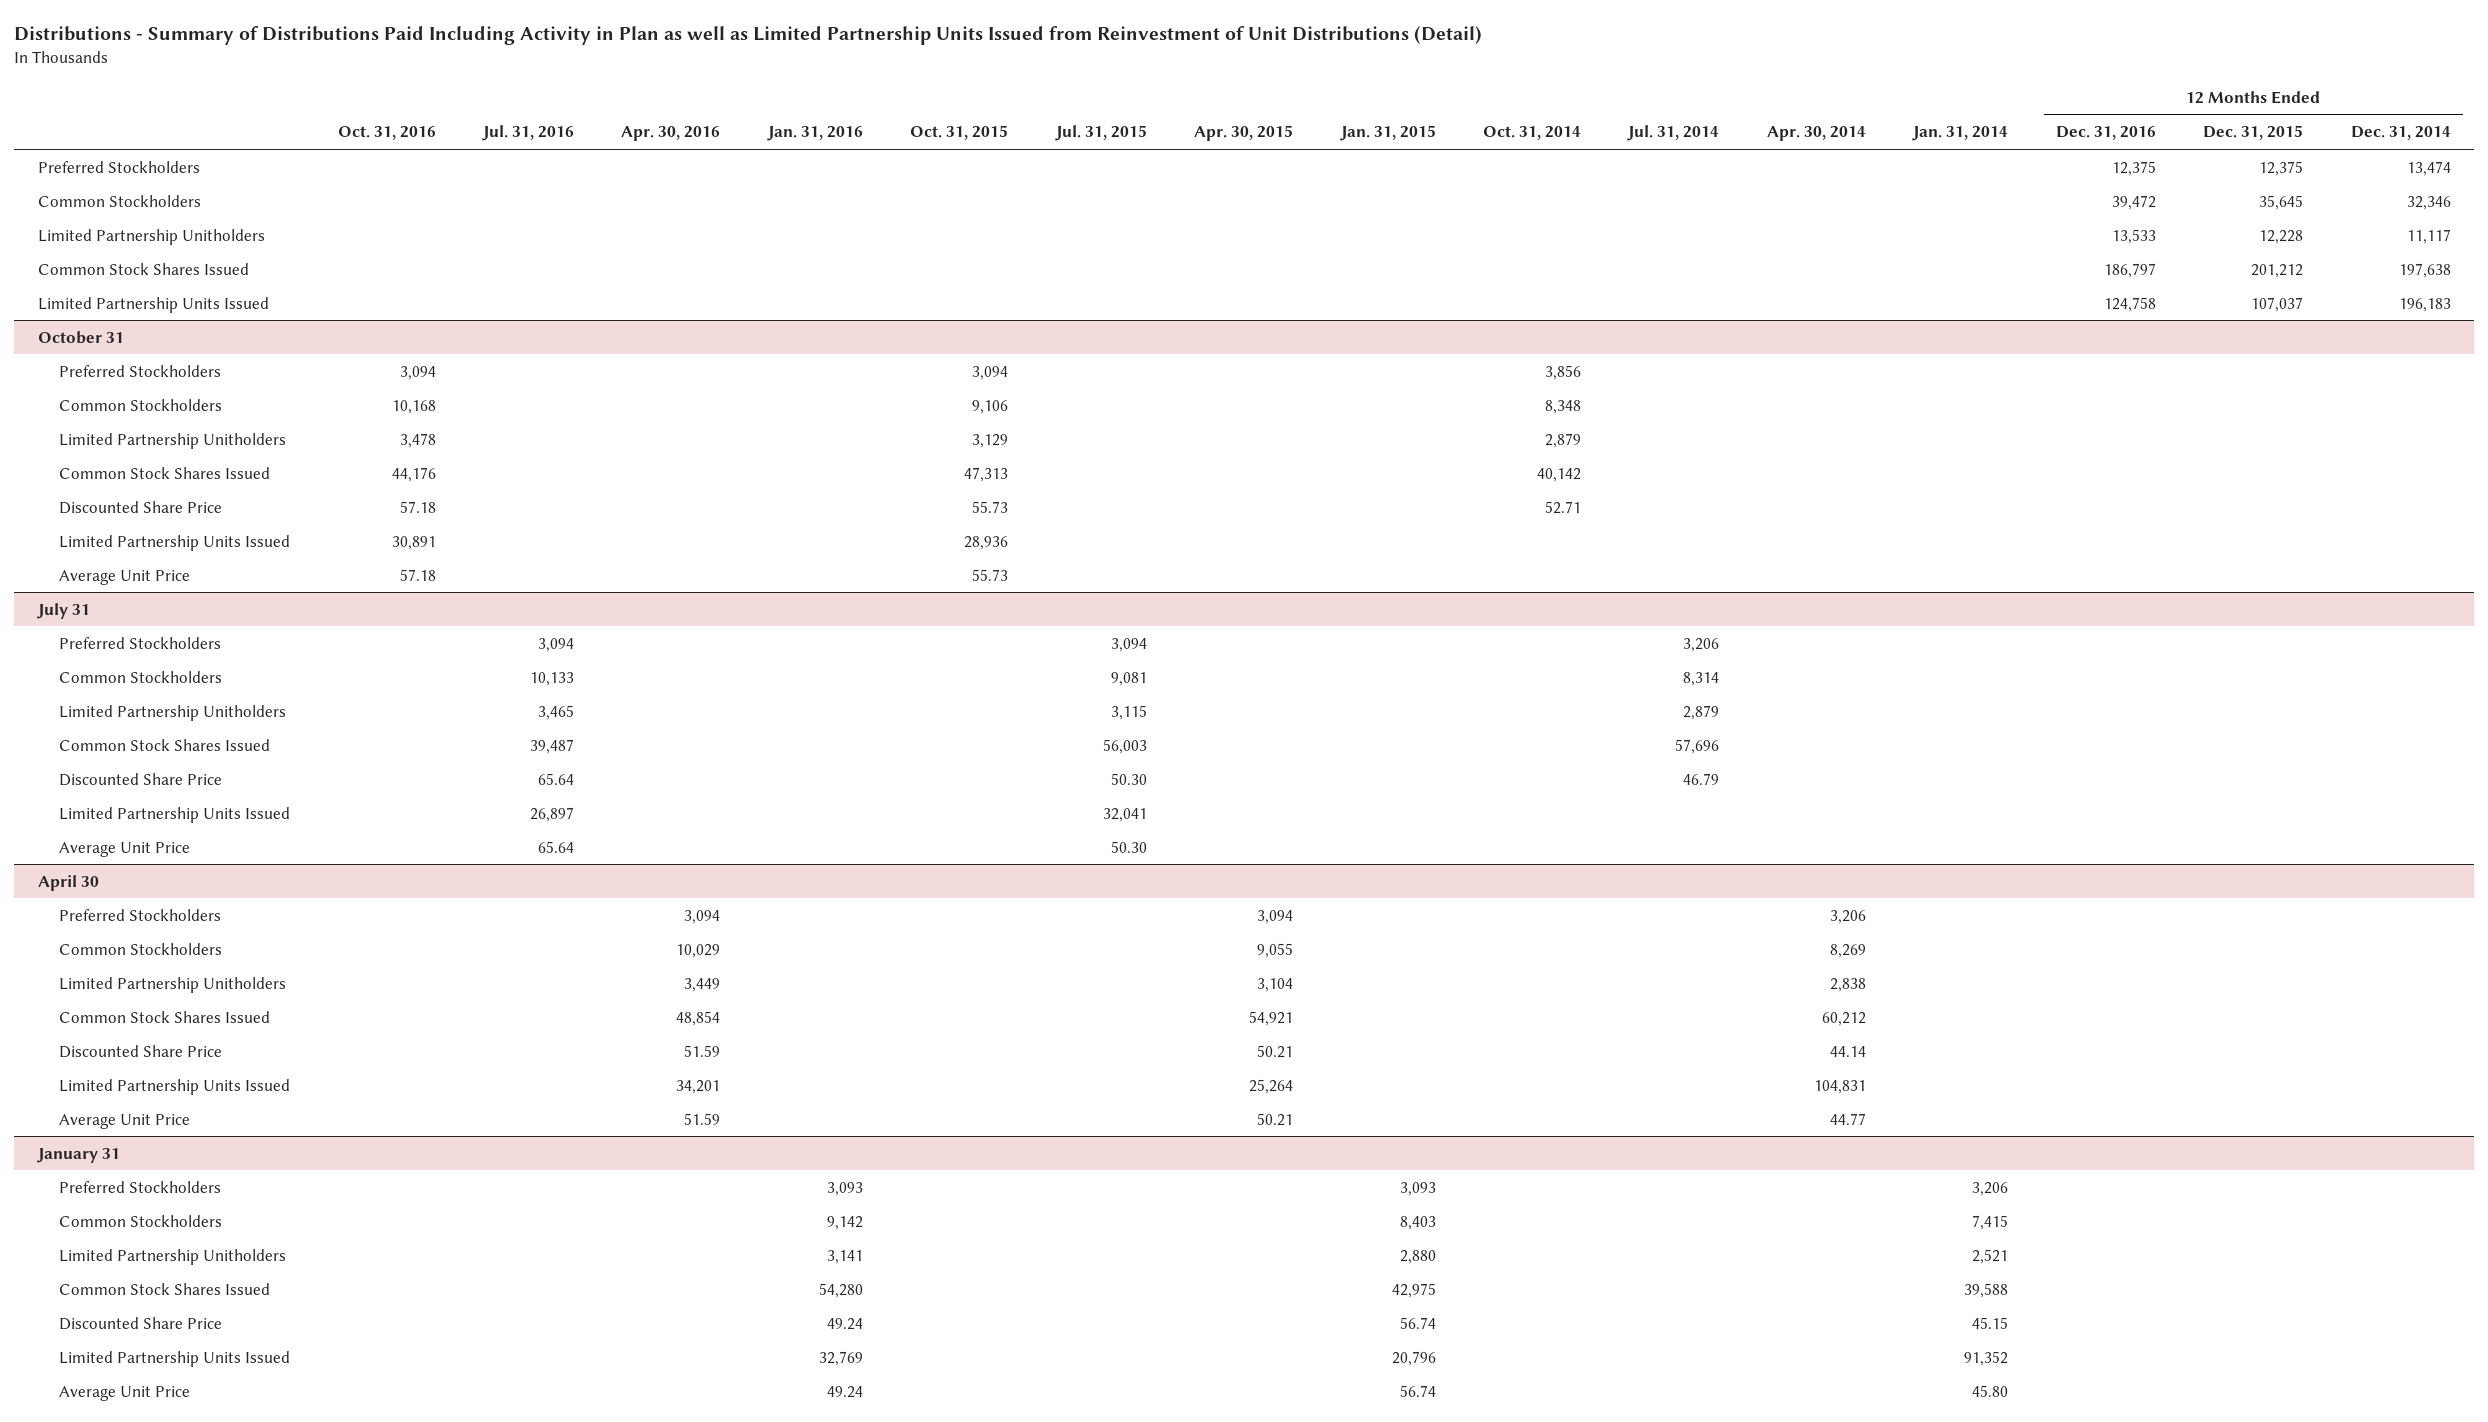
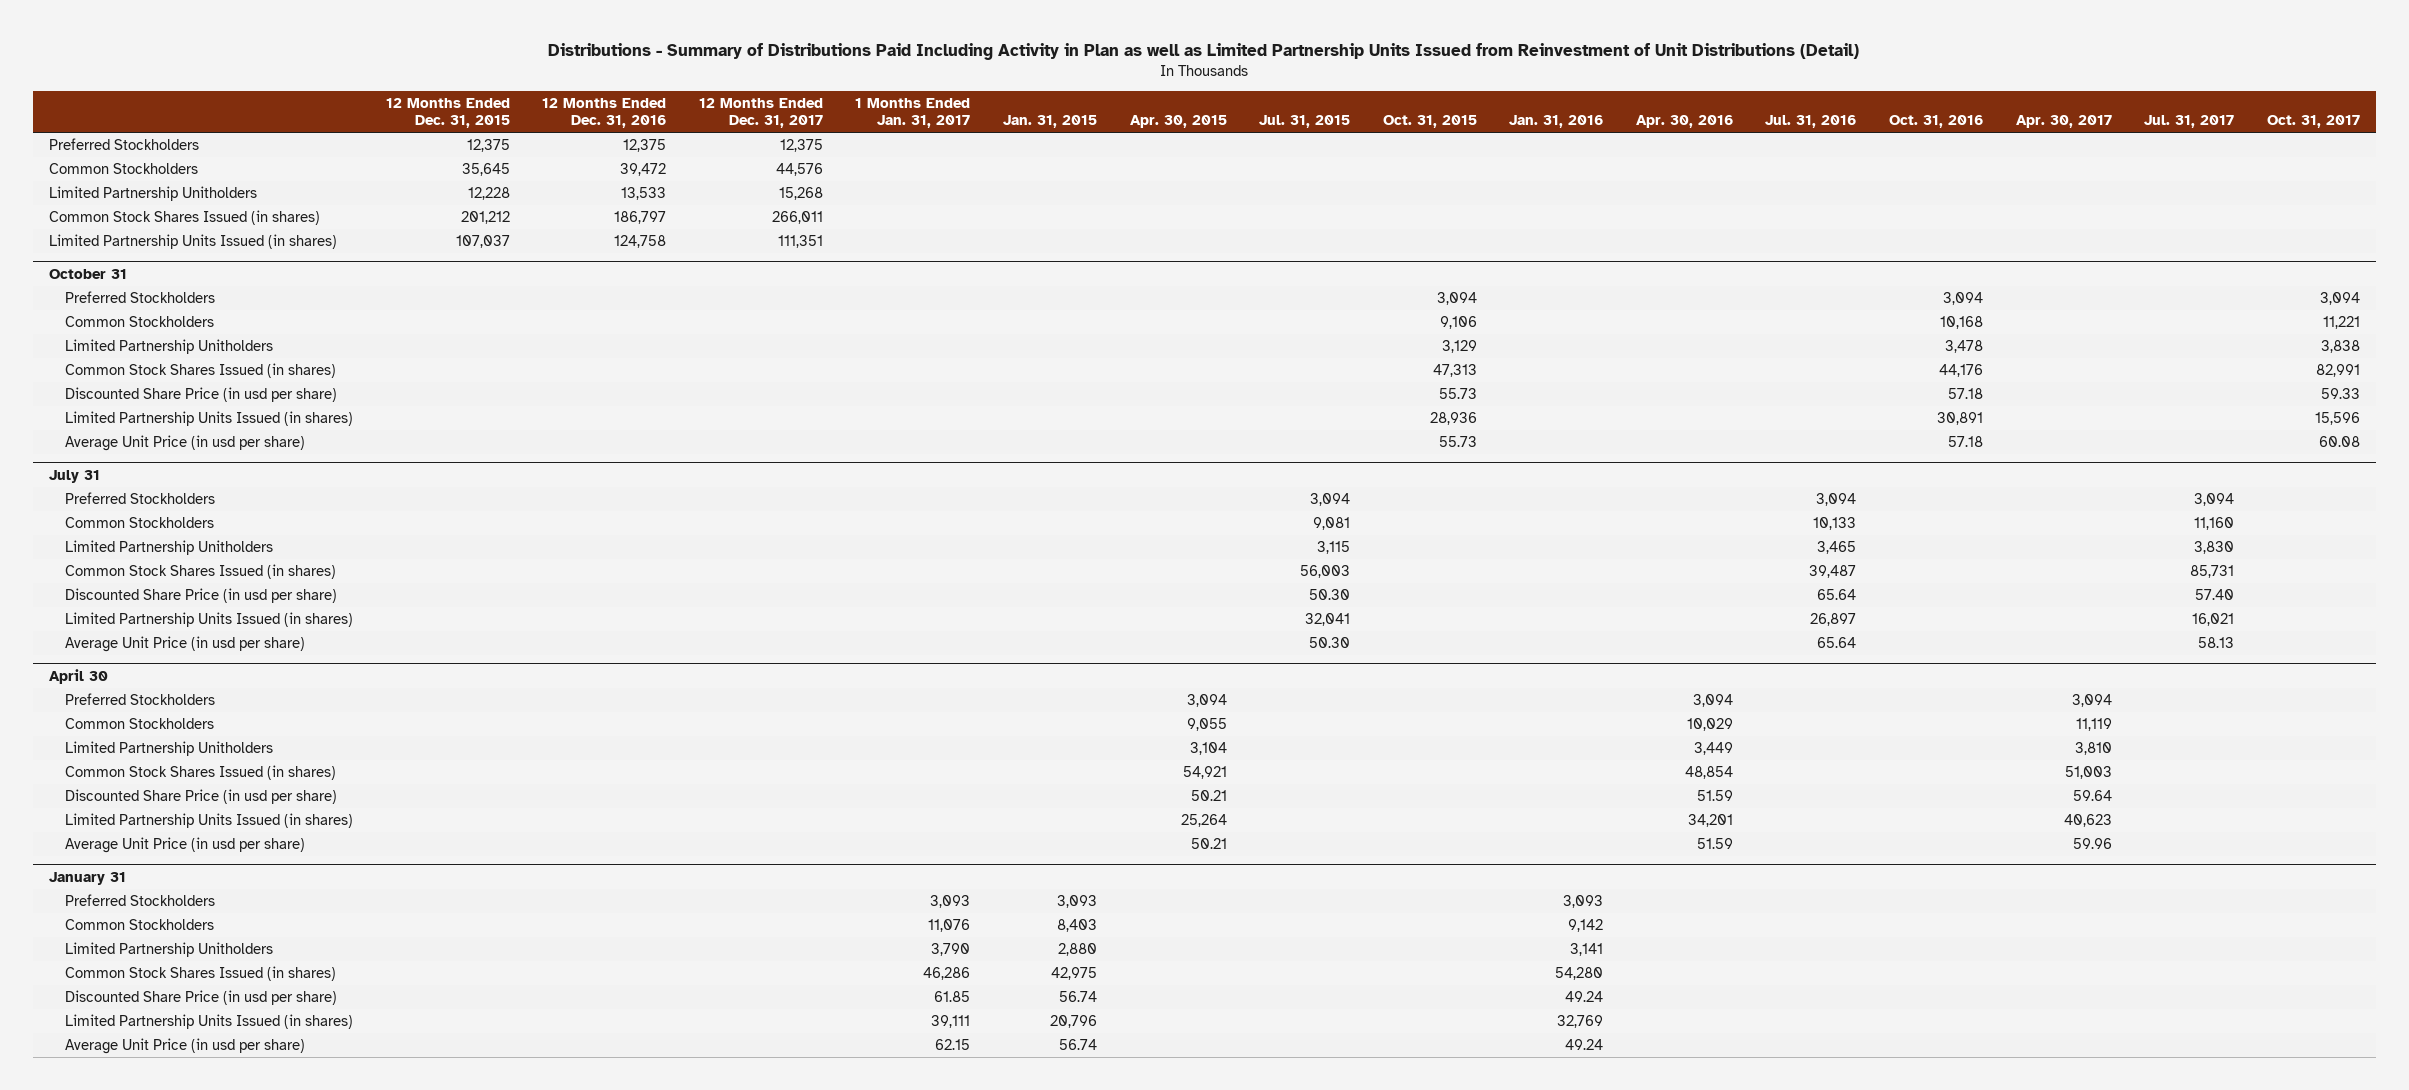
- | Oct. 31, 2016 | Jul. 31, 2016 | Apr. 30, 2016 | Jan. 31, 2016 | Oct. 31, 2015 | Jul. 31, 2015 | Apr. 30, 2015 | Jan. 31, 2015 | Oct. 31, 2014 | Jul. 31, 2014 | Apr. 30, 2014 | Jan. 31, 2014 | 12 Months Ended Dec. 31, 2016 | 12 Months Ended Dec. 31, 2015 | 12 Months Ended Dec. 31, 2014
+ | 12 Months Ended Dec. 31, 2015 | 12 Months Ended Dec. 31, 2016 | 12 Months Ended Dec. 31, 2017 | 1 Months Ended Jan. 31, 2017 | Jan. 31, 2015 | Apr. 30, 2015 | Jul. 31, 2015 | Oct. 31, 2015 | Jan. 31, 2016 | Apr. 30, 2016 | Jul. 31, 2016 | Oct. 31, 2016 | Apr. 30, 2017 | Jul. 31, 2017 | Oct. 31, 2017
- Common Stock Shares Issued | | | | | | | | | | | | | 186,797 | 201,212 | 197,638
- Limited Partnership Units Issued | | | | | | | | | | | | | 124,758 | 107,037 | 196,183
+ Common Stock Shares Issued (in shares) | 201,212 | 186,797 | 266,011 | | | | | | | | | | | |
+ Limited Partnership Units Issued (in shares) | 107,037 | 124,758 | 111,351 | | | | | | | | | | | |
@ October 31
- Common Stock Shares Issued | 44,176 | | | | 47,313 | | | | 40,142 | | | | | |
- Discounted Share Price | 57.18 | | | | 55.73 | | | | 52.71 | | | | | |
- Limited Partnership Units Issued | 30,891 | | | | 28,936 | | | | | | | | | |
- Average Unit Price | 57.18 | | | | 55.73 | | | | | | | | | |
+ Common Stock Shares Issued (in shares) | | | | | | | | 47,313 | | | | 44,176 | | | 82,991
+ Discounted Share Price (in usd per share) | | | | | | | | 55.73 | | | | 57.18 | | | 59.33
+ Limited Partnership Units Issued (in shares) | | | | | | | | 28,936 | | | | 30,891 | | | 15,596
+ Average Unit Price (in usd per share) | | | | | | | | 55.73 | | | | 57.18 | | | 60.08
@ July 31
- Common Stock Shares Issued | | 39,487 | | | | 56,003 | | | | 57,696 | | | | |
- Discounted Share Price | | 65.64 | | | | 50.30 | | | | 46.79 | | | | |
- Limited Partnership Units Issued | | 26,897 | | | | 32,041 | | | | | | | | |
- Average Unit Price | | 65.64 | | | | 50.30 | | | | | | | | |
+ Common Stock Shares Issued (in shares) | | | | | | | 56,003 | | | | 39,487 | | | 85,731 |
+ Discounted Share Price (in usd per share) | | | | | | | 50.30 | | | | 65.64 | | | 57.40 |
+ Limited Partnership Units Issued (in shares) | | | | | | | 32,041 | | | | 26,897 | | | 16,021 |
+ Average Unit Price (in usd per share) | | | | | | | 50.30 | | | | 65.64 | | | 58.13 |
@ April 30
- Common Stock Shares Issued | | | 48,854 | | | | 54,921 | | | | 60,212 | | | |
- Discounted Share Price | | | 51.59 | | | | 50.21 | | | | 44.14 | | | |
- Limited Partnership Units Issued | | | 34,201 | | | | 25,264 | | | | 104,831 | | | |
- Average Unit Price | | | 51.59 | | | | 50.21 | | | | 44.77 | | | |
+ Common Stock Shares Issued (in shares) | | | | | | 54,921 | | | | 48,854 | | | 51,003 | |
+ Discounted Share Price (in usd per share) | | | | | | 50.21 | | | | 51.59 | | | 59.64 | |
+ Limited Partnership Units Issued (in shares) | | | | | | 25,264 | | | | 34,201 | | | 40,623 | |
+ Average Unit Price (in usd per share) | | | | | | 50.21 | | | | 51.59 | | | 59.96 | |
@ January 31
- Common Stock Shares Issued | | | | 54,280 | | | | 42,975 | | | | 39,588 | | |
- Discounted Share Price | | | | 49.24 | | | | 56.74 | | | | 45.15 | | |
- Limited Partnership Units Issued | | | | 32,769 | | | | 20,796 | | | | 91,352 | | |
- Average Unit Price | | | | 49.24 | | | | 56.74 | | | | 45.80 | | |
+ Common Stock Shares Issued (in shares) | | | | 46,286 | 42,975 | | | | 54,280 | | | | | |
+ Discounted Share Price (in usd per share) | | | | 61.85 | 56.74 | | | | 49.24 | | | | | |
+ Limited Partnership Units Issued (in shares) | | | | 39,111 | 20,796 | | | | 32,769 | | | | | |
+ Average Unit Price (in usd per share) | | | | 62.15 | 56.74 | | | | 49.24 | | | | | |

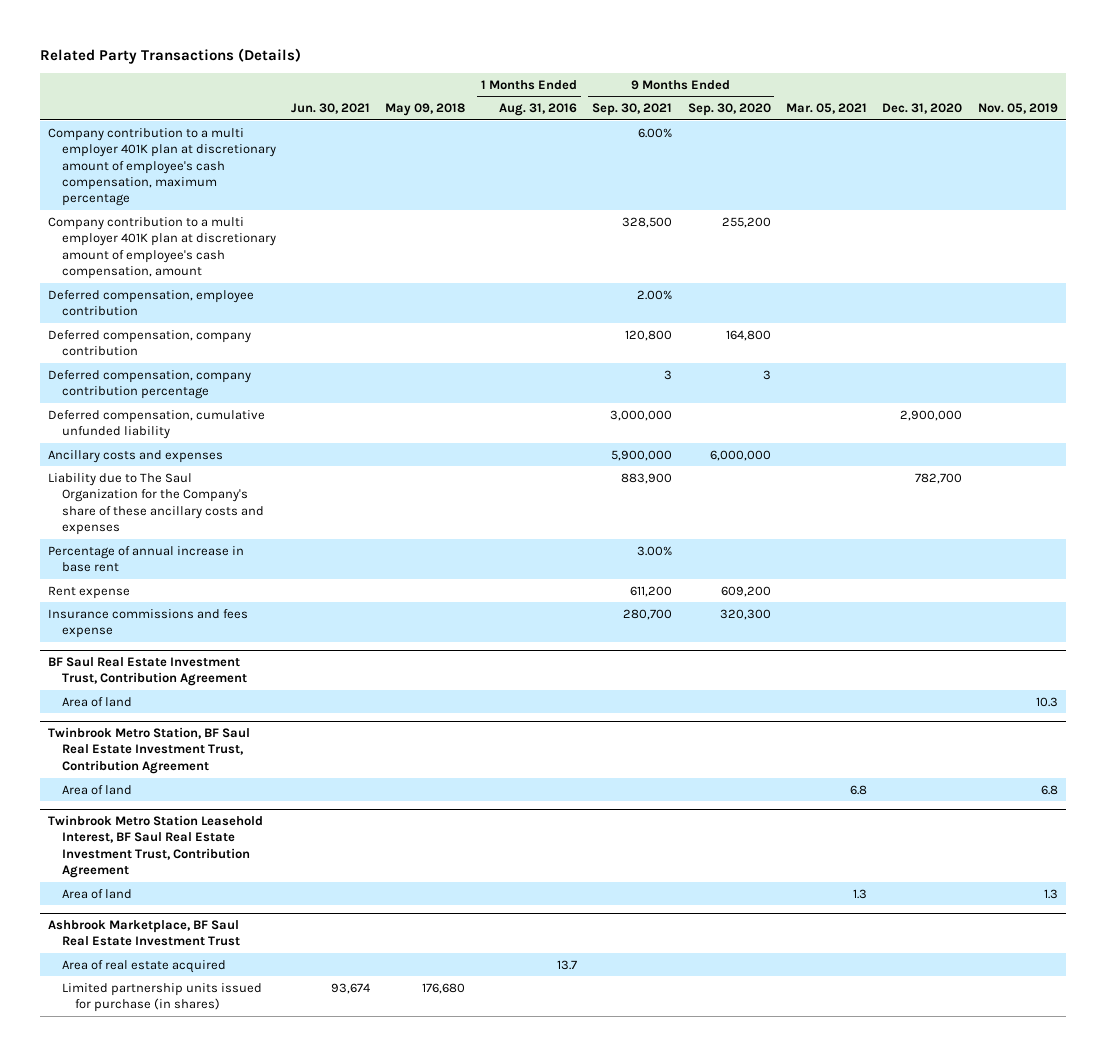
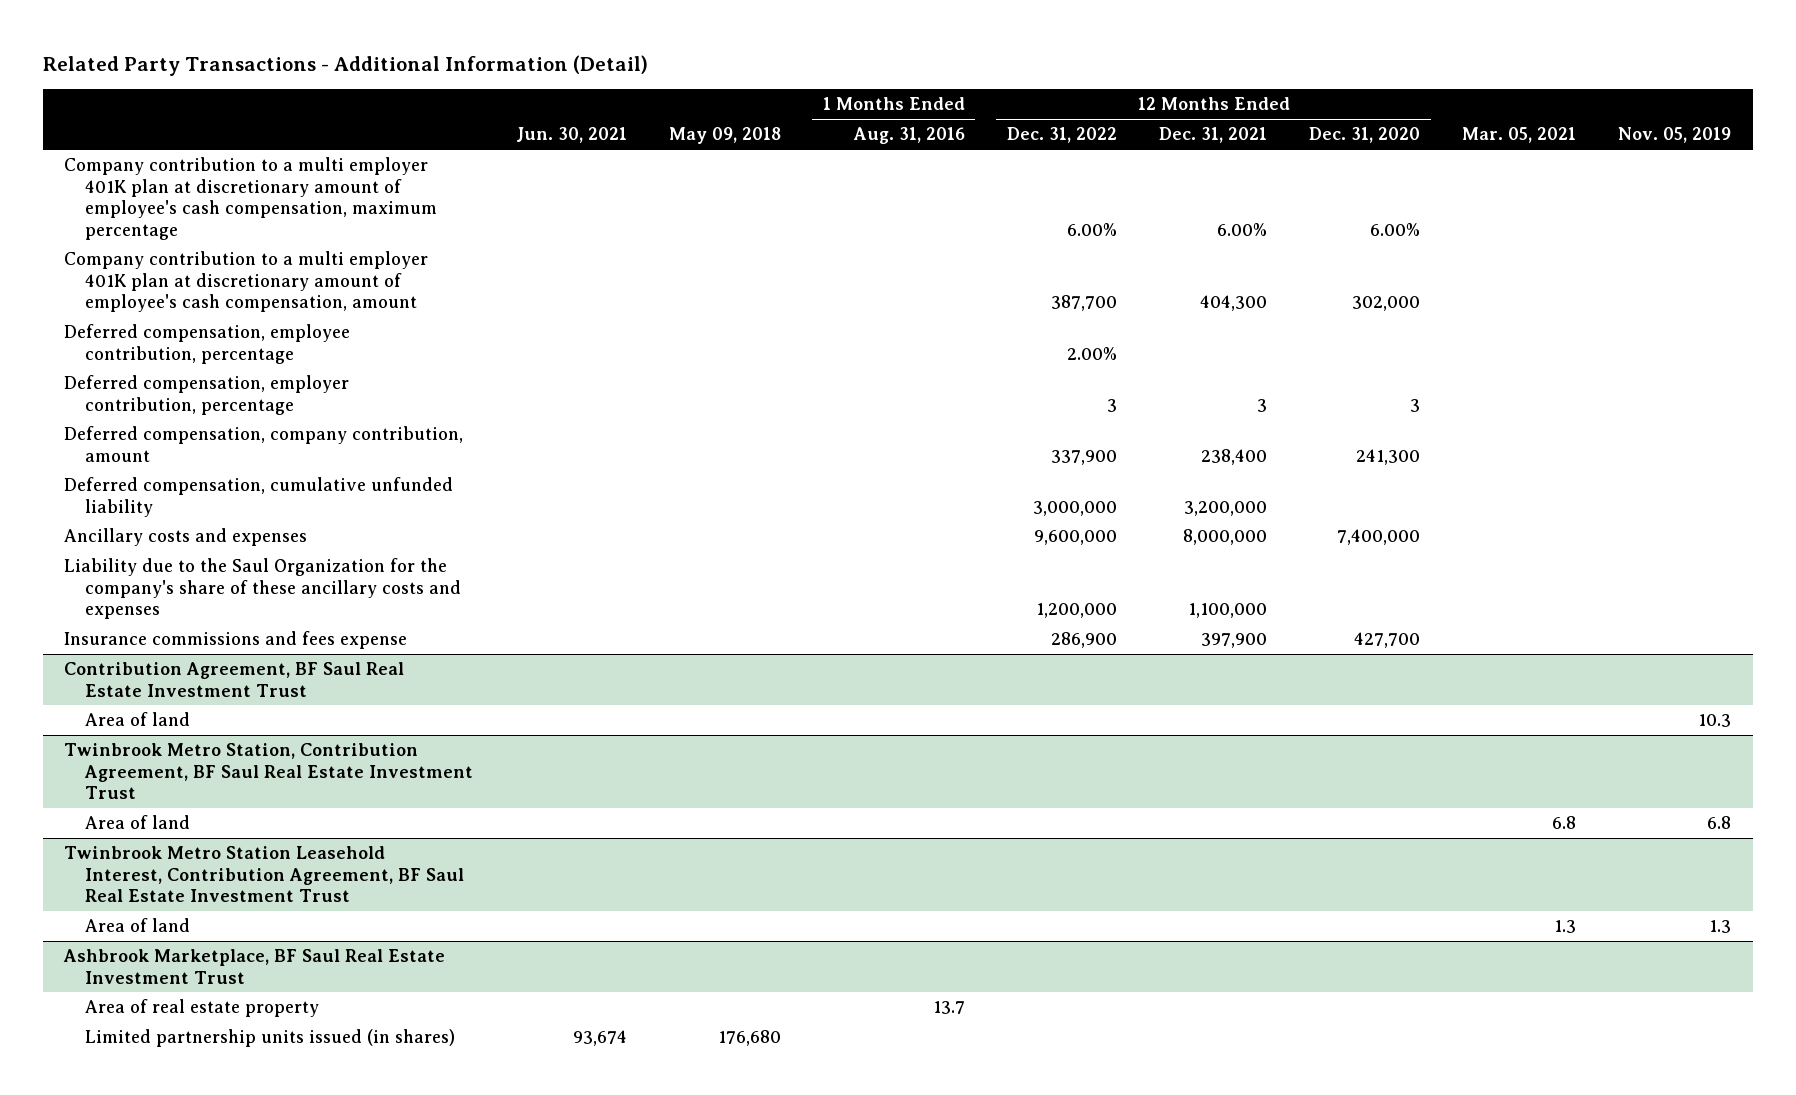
- Related Party Transactions (Details)
+ Related Party Transactions - Additional Information (Detail)
- | Jun. 30, 2021 | May 09, 2018 | 1 Months Ended Aug. 31, 2016 | 9 Months Ended Sep. 30, 2021 | 9 Months Ended Sep. 30, 2020 | Mar. 05, 2021 | Dec. 31, 2020 | Nov. 05, 2019
+ | Jun. 30, 2021 | May 09, 2018 | 1 Months Ended Aug. 31, 2016 | 12 Months Ended Dec. 31, 2022 | 12 Months Ended Dec. 31, 2021 | 12 Months Ended Dec. 31, 2020 | Mar. 05, 2021 | Nov. 05, 2019
- Deferred compensation, employee contribution | | | | 2.00% | | | |
- Deferred compensation, company contribution | | | | 120,800 | 164,800 | | |
- Deferred compensation, company contribution percentage | | | | 3 | 3 | | |
+ Deferred compensation, employee contribution, percentage | | | | 2.00% | | | |
+ Deferred compensation, employer contribution, percentage | | | | 3 | 3 | 3 | |
+ Deferred compensation, company contribution, amount | | | | 337,900 | 238,400 | 241,300 | |
- Liability due to The Saul Organization for the Company's share of these ancillary costs and expenses | | | | 883,900 | | | 782,700 |
- Percentage of annual increase in base rent | | | | 3.00% | | | |
- Rent expense | | | | 611,200 | 609,200 | | |
+ Liability due to the Saul Organization for the company's share of these ancillary costs and expenses | | | | 1,200,000 | 1,100,000 | | |
- BF Saul Real Estate Investment Trust, Contribution Agreement
+ Contribution Agreement, BF Saul Real Estate Investment Trust
- Twinbrook Metro Station, BF Saul Real Estate Investment Trust, Contribution Agreement
+ Twinbrook Metro Station, Contribution Agreement, BF Saul Real Estate Investment Trust
- Twinbrook Metro Station Leasehold Interest, BF Saul Real Estate Investment Trust, Contribution Agreement
+ Twinbrook Metro Station Leasehold Interest, Contribution Agreement, BF Saul Real Estate Investment Trust
@ Ashbrook Marketplace, BF Saul Real Estate Investment Trust
- Area of real estate acquired | | | 13.7 | | | | |
- Limited partnership units issued for purchase (in shares) | 93,674 | 176,680 | | | | | |
+ Area of real estate property | | | 13.7 | | | | |
+ Limited partnership units issued (in shares) | 93,674 | 176,680 | | | | | |

